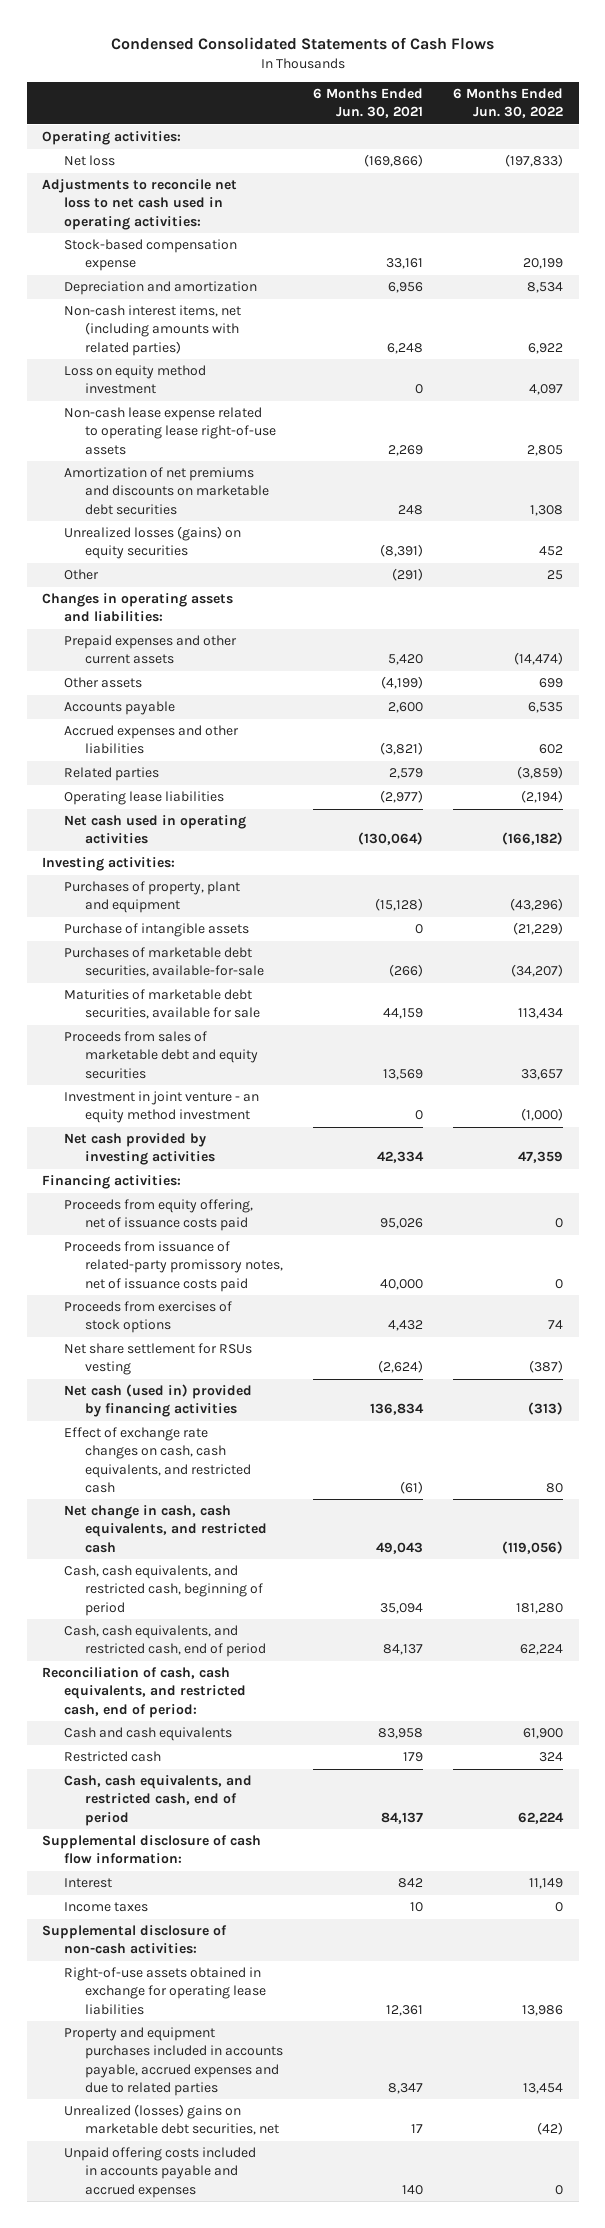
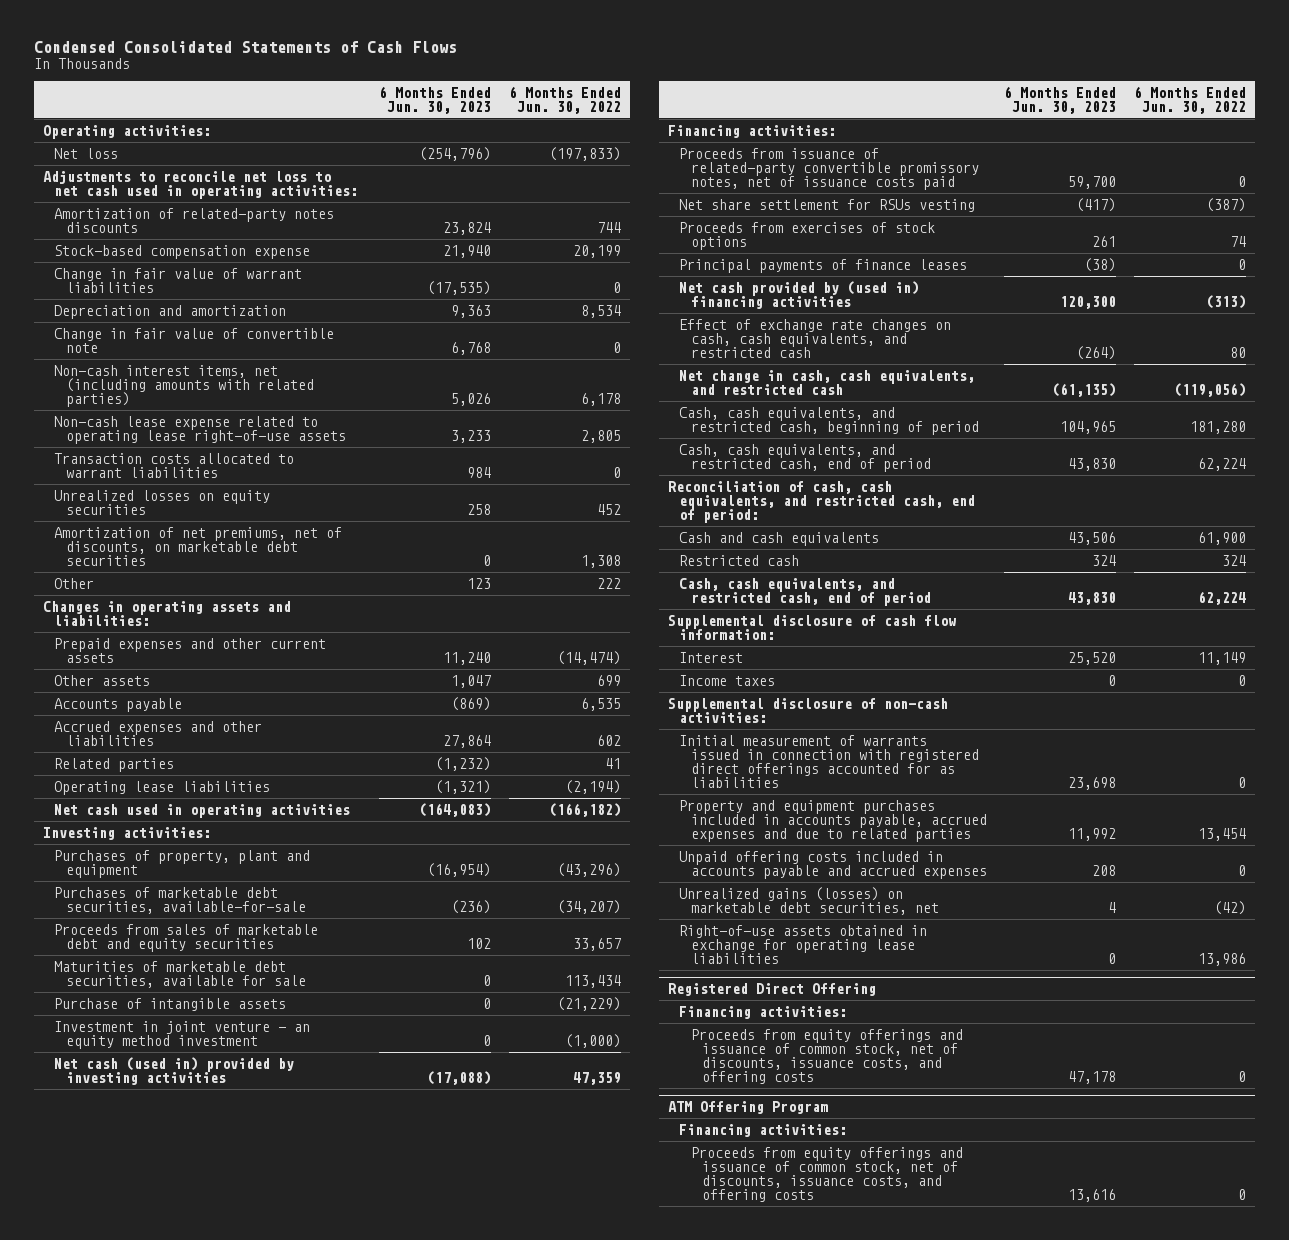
- | 6 Months Ended Jun. 30, 2021 | 6 Months Ended Jun. 30, 2022
+ | 6 Months Ended Jun. 30, 2023 | 6 Months Ended Jun. 30, 2022
+ Amortization of related-party notes discounts | 23,824 | 744
+ Change in fair value of warrant liabilities | (17,535) | 0
- Non-cash interest items, net (including amounts with related parties) | 6,248 | 6,922
- Loss on equity method investment | 0 | 4,097
+ Change in fair value of convertible note | 6,768 | 0
+ Non-cash interest items, net (including amounts with related parties) | 5,026 | 6,178
- Amortization of net premiums and discounts on marketable debt securities | 248 | 1,308
- Unrealized losses (gains) on equity securities | (8,391) | 452
- Other | (291) | 25
+ Transaction costs allocated to warrant liabilities | 984 | 0
+ Unrealized losses on equity securities | 258 | 452
+ Amortization of net premiums, net of discounts, on marketable debt securities | 0 | 1,308
+ Other | 123 | 222
- Related parties | 2,579 | (3,859)
+ Related parties | (1,232) | 41
moved down: Maturities of marketable debt securities, available for sale | 0 | 113,434
moved down: Purchase of intangible assets | 0 | (21,229)
- Net cash provided by investing activities | 42,334 | 47,359
+ Net cash (used in) provided by investing activities | (17,088) | 47,359
- Proceeds from equity offering, net of issuance costs paid | 95,026 | 0
- Proceeds from issuance of related-party promissory notes, net of issuance costs paid | 40,000 | 0
+ Proceeds from issuance of related-party convertible promissory notes, net of issuance costs paid | 59,700 | 0
- Net cash (used in) provided by financing activities | 136,834 | (313)
moved down: Proceeds from exercises of stock options | 261 | 74
+ Principal payments of finance leases | (38) | 0
+ Net cash provided by (used in) financing activities | 120,300 | (313)
+ Initial measurement of warrants issued in connection with registered direct offerings accounted for as liabilities | 23,698 | 0
- Unrealized (losses) gains on marketable debt securities, net | 17 | (42)
+ Unrealized gains (losses) on marketable debt securities, net | 4 | (42)
moved down: Right-of-use assets obtained in exchange for operating lease liabilities | 0 | 13,986
+ Registered Direct Offering
+ Financing activities:
+ Proceeds from equity offerings and issuance of common stock, net of discounts, issuance costs, and offering costs | 47,178 | 0
+ ATM Offering Program
+ Financing activities:
+ Proceeds from equity offerings and issuance of common stock, net of discounts, issuance costs, and offering costs | 13,616 | 0

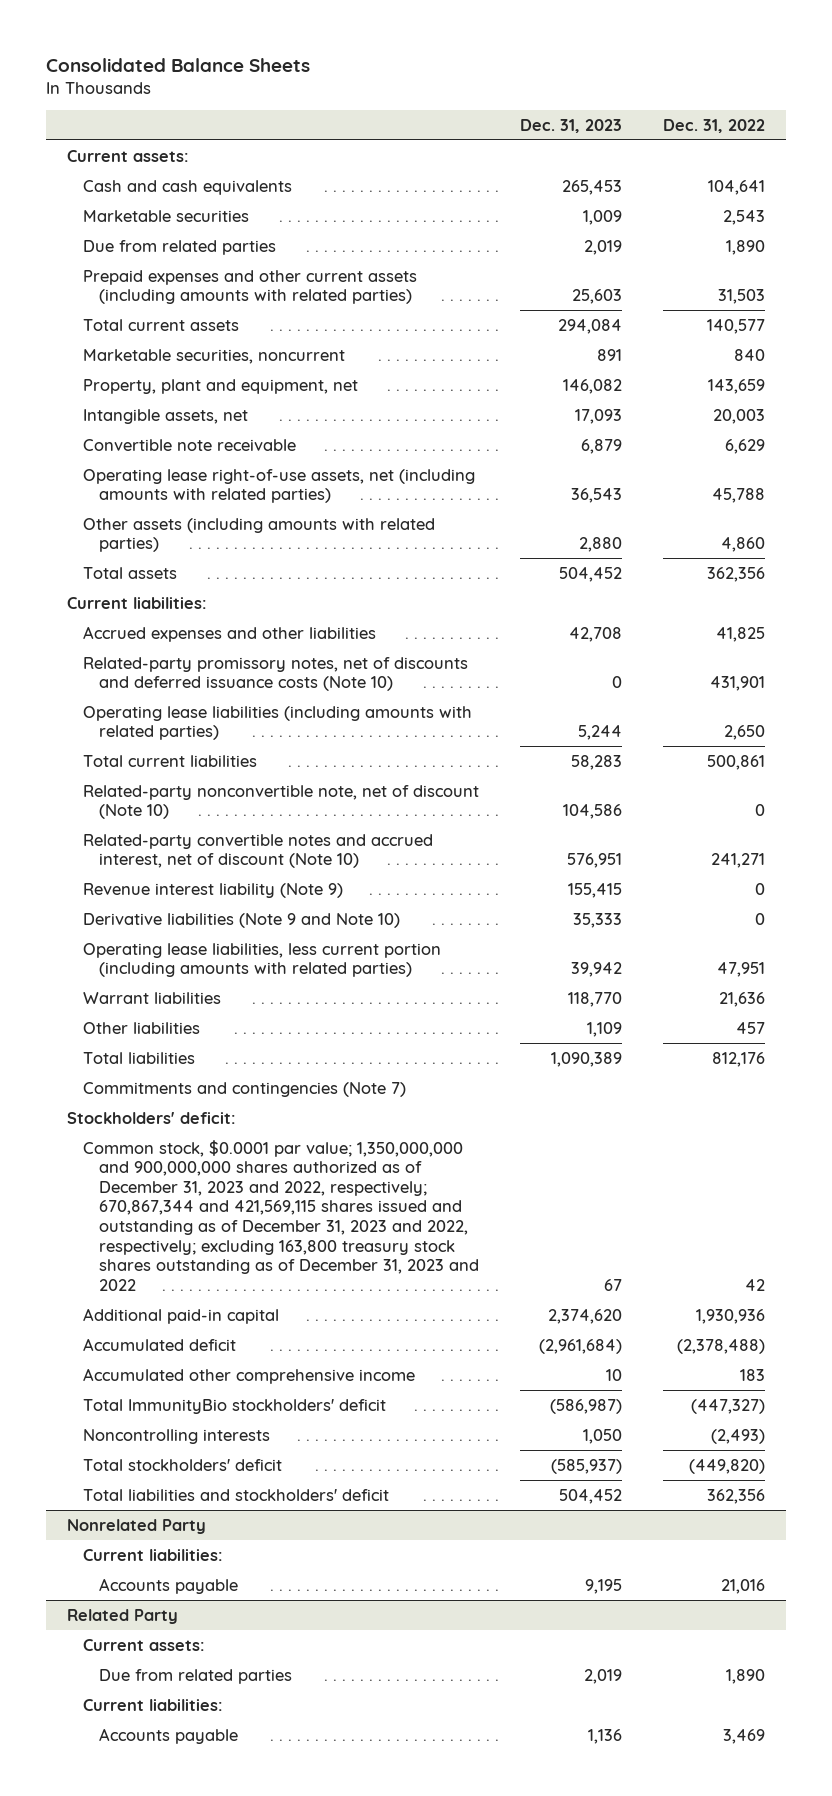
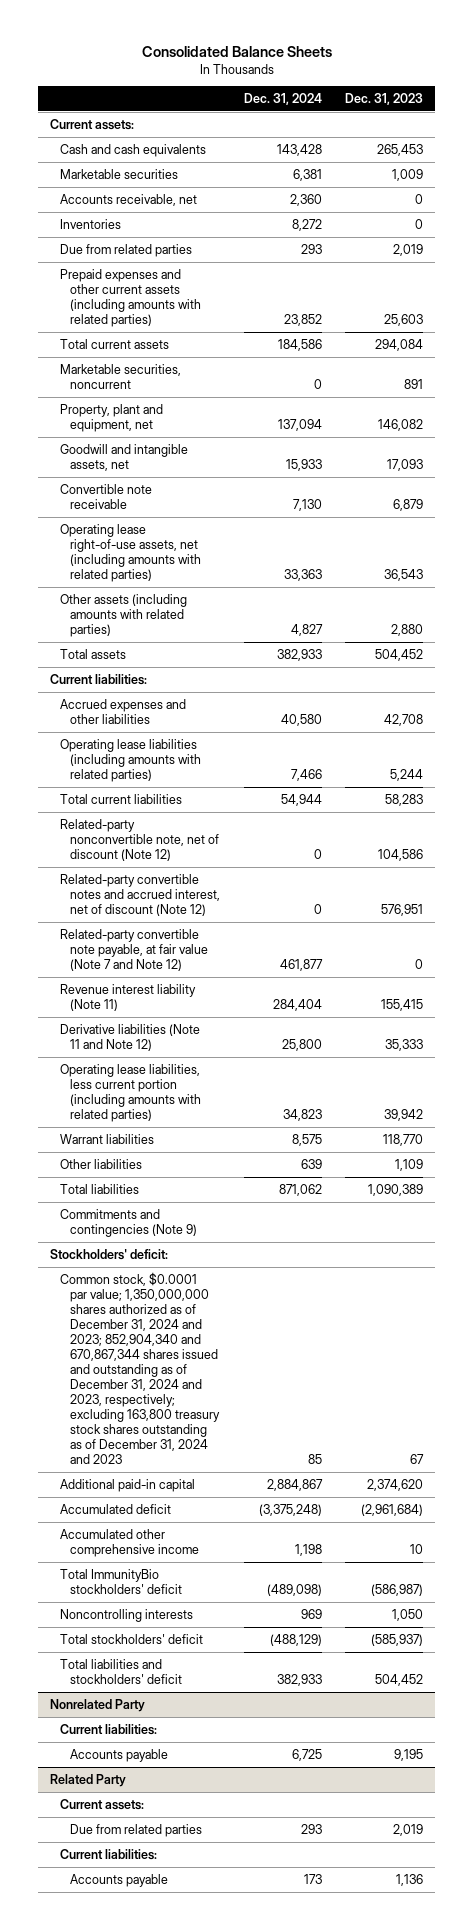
- | Dec. 31, 2023 | Dec. 31, 2022
+ | Dec. 31, 2024 | Dec. 31, 2023
+ Accounts receivable, net | 2,360 | 0
+ Inventories | 8,272 | 0
- Intangible assets, net | 17,093 | 20,003
+ Goodwill and intangible assets, net | 15,933 | 17,093
- Related-party promissory notes, net of discounts and deferred issuance costs (Note 10) | 0 | 431,901
- Related-party nonconvertible note, net of discount (Note 10) | 104,586 | 0
- Related-party convertible notes and accrued interest, net of discount (Note 10) | 576,951 | 241,271
- Revenue interest liability (Note 9) | 155,415 | 0
- Derivative liabilities (Note 9 and Note 10) | 35,333 | 0
+ Related-party nonconvertible note, net of discount (Note 12) | 0 | 104,586
+ Related-party convertible notes and accrued interest, net of discount (Note 12) | 0 | 576,951
+ Related-party convertible note payable, at fair value (Note 7 and Note 12) | 461,877 | 0
+ Revenue interest liability (Note 11) | 284,404 | 155,415
+ Derivative liabilities (Note 11 and Note 12) | 25,800 | 35,333
- Commitments and contingencies (Note 7)
+ Commitments and contingencies (Note 9)
- Common stock, $0.0001 par value; 1,350,000,000 and 900,000,000 shares authorized as of December 31, 2023 and 2022, respectively; 670,867,344 and 421,569,115 shares issued and outstanding as of December 31, 2023 and 2022, respectively; excluding 163,800 treasury stock shares outstanding as of December 31, 2023 and 2022 | 67 | 42
+ Common stock, $0.0001 par value; 1,350,000,000 shares authorized as of December 31, 2024 and 2023; 852,904,340 and 670,867,344 shares issued and outstanding as of December 31, 2024 and 2023, respectively; excluding 163,800 treasury stock shares outstanding as of December 31, 2024 and 2023 | 85 | 67

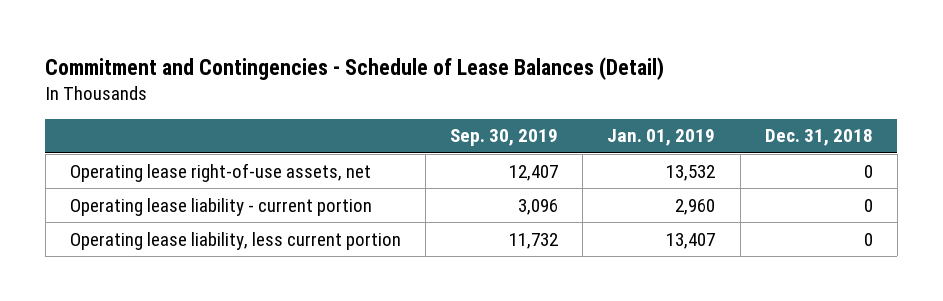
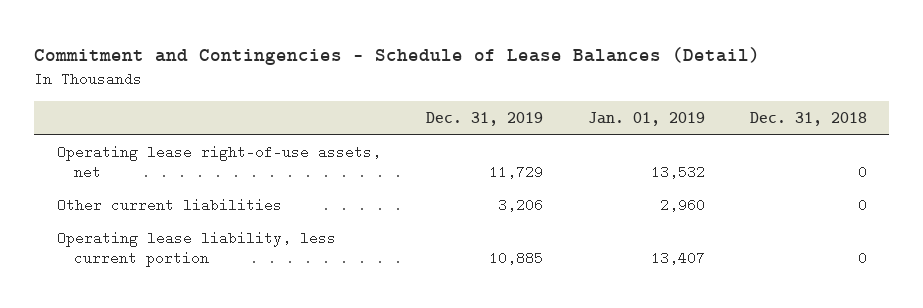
- | Sep. 30, 2019 | Jan. 01, 2019 | Dec. 31, 2018
+ | Dec. 31, 2019 | Jan. 01, 2019 | Dec. 31, 2018
- Operating lease liability - current portion | 3,096 | 2,960 | 0
+ Other current liabilities | 3,206 | 2,960 | 0

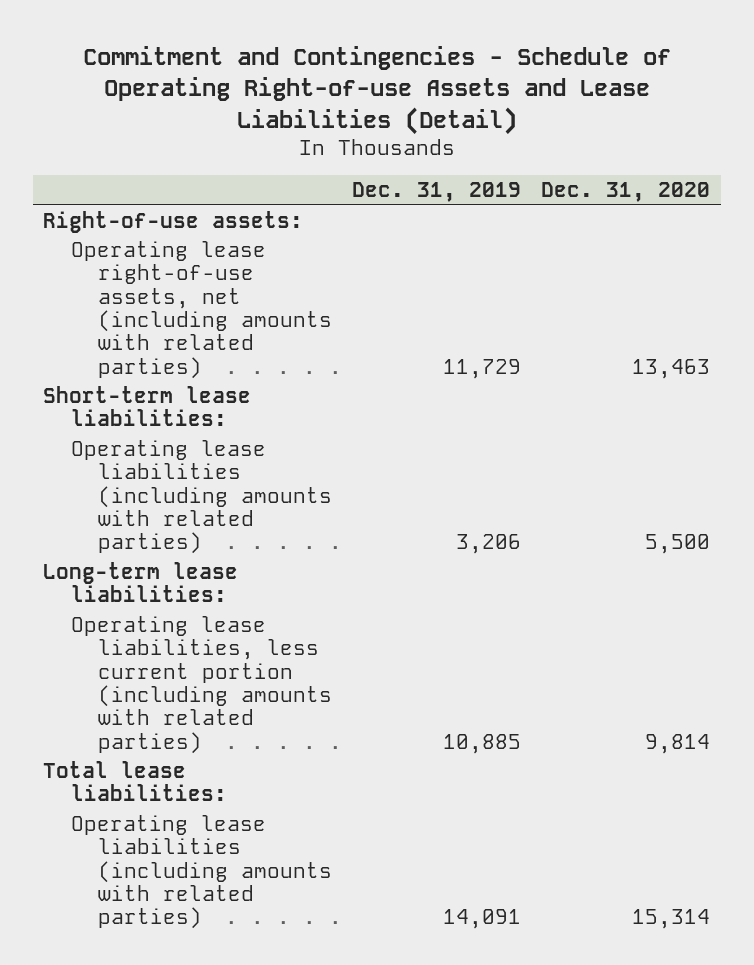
- Commitment and Contingencies - Schedule of Lease Balances (Detail)
+ Commitment and Contingencies - Schedule of Operating Right-of-use Assets and Lease Liabilities (Detail)
- | Dec. 31, 2019 | Jan. 01, 2019 | Dec. 31, 2018
+ | Dec. 31, 2019 | Dec. 31, 2020
- Operating lease right-of-use assets, net | 11,729 | 13,532 | 0
- Other current liabilities | 3,206 | 2,960 | 0
- Operating lease liability, less current portion | 10,885 | 13,407 | 0
+ Right-of-use assets:
+ Operating lease right-of-use assets, net (including amounts with related parties) | 11,729 | 13,463
+ Short-term lease liabilities:
+ Operating lease liabilities (including amounts with related parties) | 3,206 | 5,500
+ Long-term lease liabilities:
+ Operating lease liabilities, less current portion (including amounts with related parties) | 10,885 | 9,814
+ Total lease liabilities:
+ Operating lease liabilities (including amounts with related parties) | 14,091 | 15,314

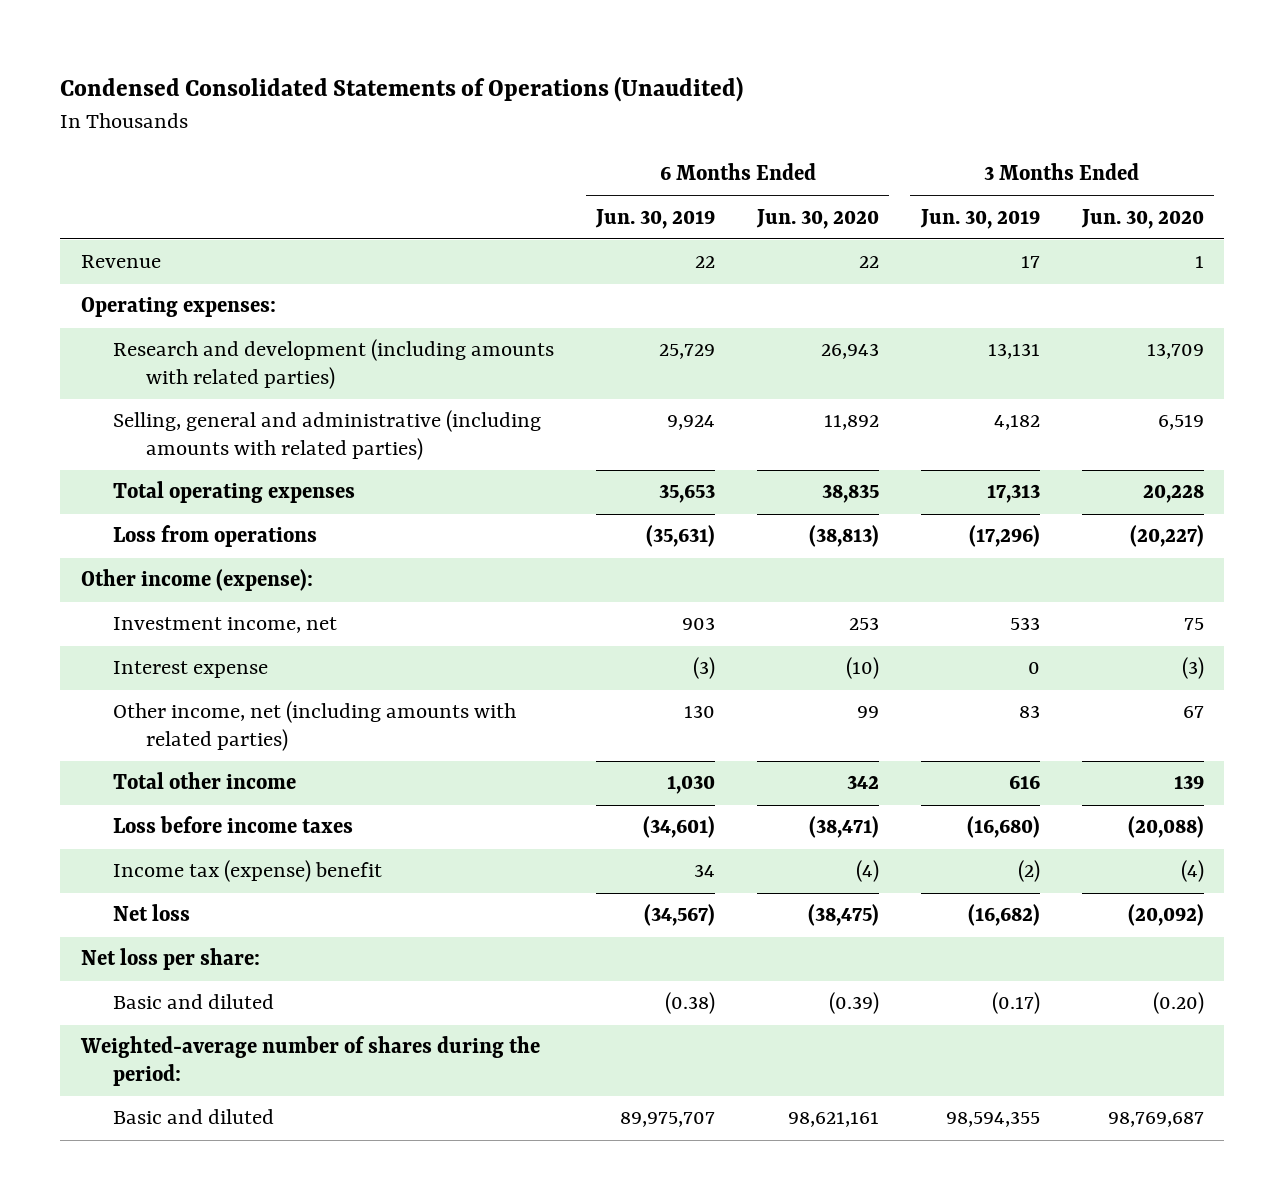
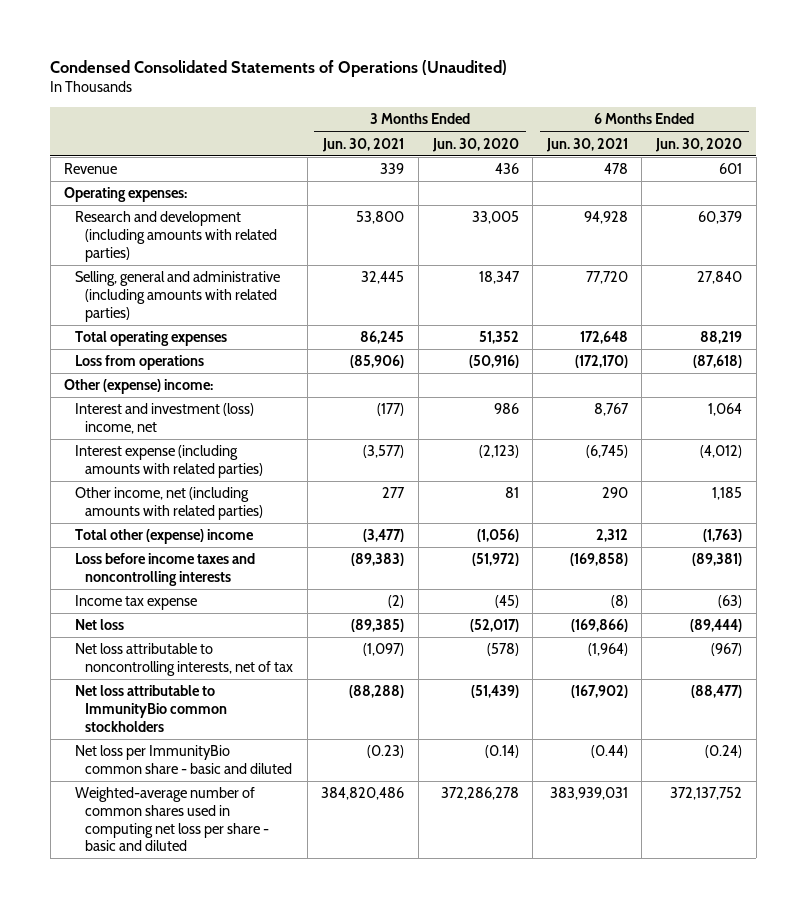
- | 6 Months Ended Jun. 30, 2019 | 6 Months Ended Jun. 30, 2020 | 3 Months Ended Jun. 30, 2019 | 3 Months Ended Jun. 30, 2020
+ | 3 Months Ended Jun. 30, 2021 | 3 Months Ended Jun. 30, 2020 | 6 Months Ended Jun. 30, 2021 | 6 Months Ended Jun. 30, 2020
- Revenue | 22 | 22 | 17 | 1
+ Revenue | 339 | 436 | 478 | 601
- Research and development (including amounts with related parties) | 25,729 | 26,943 | 13,131 | 13,709
- Selling, general and administrative (including amounts with related parties) | 9,924 | 11,892 | 4,182 | 6,519
- Total operating expenses | 35,653 | 38,835 | 17,313 | 20,228
- Loss from operations | (35,631) | (38,813) | (17,296) | (20,227)
- Other income (expense):
- Investment income, net | 903 | 253 | 533 | 75
- Interest expense | (3) | (10) | 0 | (3)
- Other income, net (including amounts with related parties) | 130 | 99 | 83 | 67
- Total other income | 1,030 | 342 | 616 | 139
- Loss before income taxes | (34,601) | (38,471) | (16,680) | (20,088)
- Income tax (expense) benefit | 34 | (4) | (2) | (4)
- Net loss | (34,567) | (38,475) | (16,682) | (20,092)
- Net loss per share:
- Basic and diluted | (0.38) | (0.39) | (0.17) | (0.20)
- Weighted-average number of shares during the period:
- Basic and diluted | 89,975,707 | 98,621,161 | 98,594,355 | 98,769,687
+ Research and development (including amounts with related parties) | 53,800 | 33,005 | 94,928 | 60,379
+ Selling, general and administrative (including amounts with related parties) | 32,445 | 18,347 | 77,720 | 27,840
+ Total operating expenses | 86,245 | 51,352 | 172,648 | 88,219
+ Loss from operations | (85,906) | (50,916) | (172,170) | (87,618)
+ Other (expense) income:
+ Interest and investment (loss) income, net | (177) | 986 | 8,767 | 1,064
+ Interest expense (including amounts with related parties) | (3,577) | (2,123) | (6,745) | (4,012)
+ Other income, net (including amounts with related parties) | 277 | 81 | 290 | 1,185
+ Total other (expense) income | (3,477) | (1,056) | 2,312 | (1,763)
+ Loss before income taxes and noncontrolling interests | (89,383) | (51,972) | (169,858) | (89,381)
+ Income tax expense | (2) | (45) | (8) | (63)
+ Net loss | (89,385) | (52,017) | (169,866) | (89,444)
+ Net loss attributable to noncontrolling interests, net of tax | (1,097) | (578) | (1,964) | (967)
+ Net loss attributable to ImmunityBio common stockholders | (88,288) | (51,439) | (167,902) | (88,477)
+ Net loss per ImmunityBio common share - basic and diluted | (0.23) | (0.14) | (0.44) | (0.24)
+ Weighted-average number of common shares used in computing net loss per share - basic and diluted | 384,820,486 | 372,286,278 | 383,939,031 | 372,137,752

